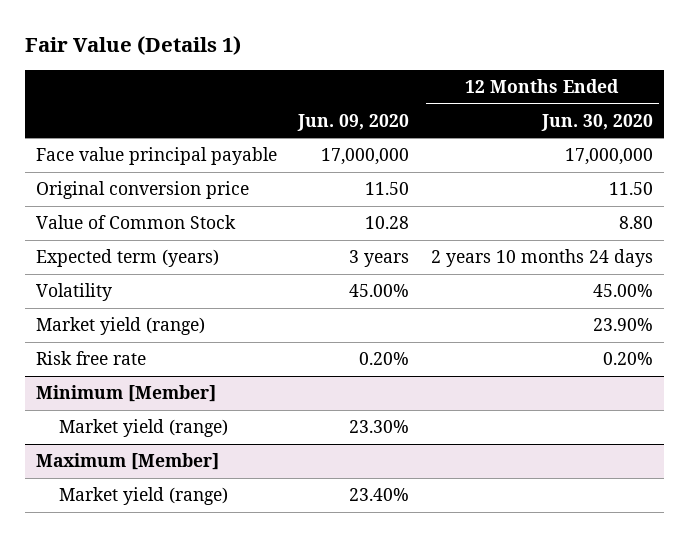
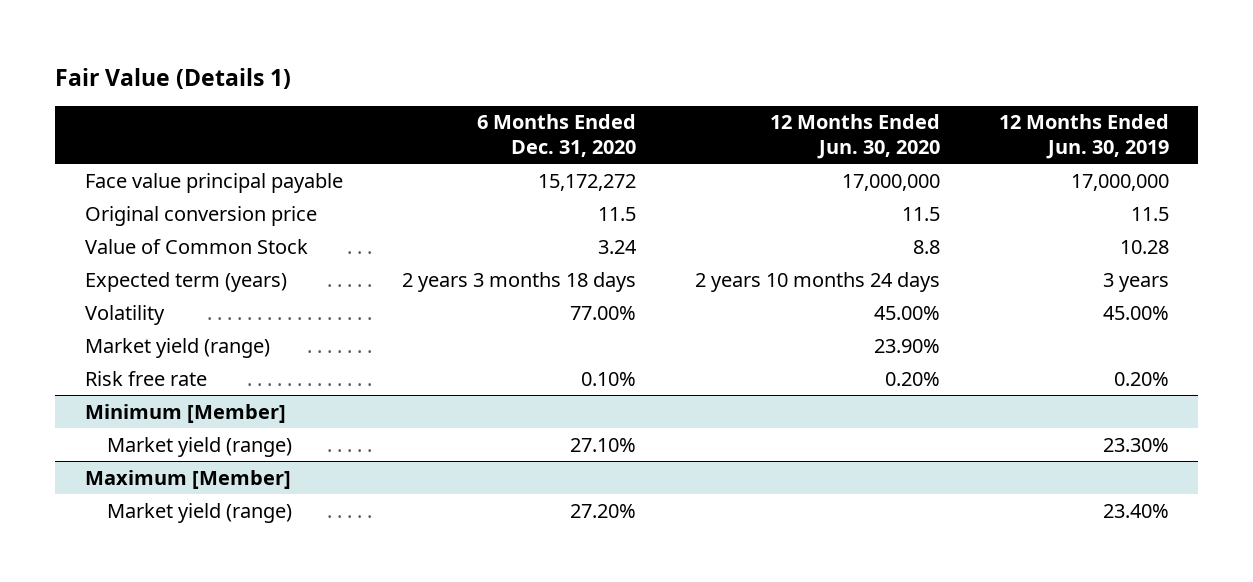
- | Jun. 09, 2020 | 12 Months Ended Jun. 30, 2020
+ | 6 Months Ended Dec. 31, 2020 | 12 Months Ended Jun. 30, 2020 | 12 Months Ended Jun. 30, 2019
- Original conversion price | 11.50 | 11.50
- Value of Common Stock | 10.28 | 8.80
+ Original conversion price | 11.5 | 11.5 | 11.5
+ Value of Common Stock | 3.24 | 8.8 | 10.28

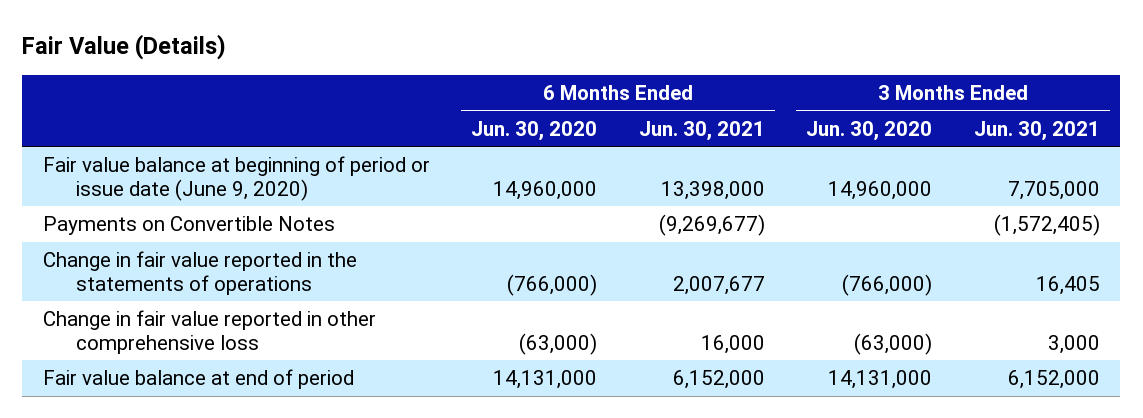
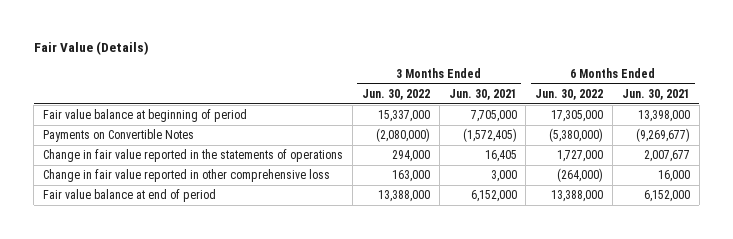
- | 6 Months Ended Jun. 30, 2020 | 6 Months Ended Jun. 30, 2021 | 3 Months Ended Jun. 30, 2020 | 3 Months Ended Jun. 30, 2021
+ | 3 Months Ended Jun. 30, 2022 | 3 Months Ended Jun. 30, 2021 | 6 Months Ended Jun. 30, 2022 | 6 Months Ended Jun. 30, 2021
- Fair value balance at beginning of period or issue date (June 9, 2020) | 14,960,000 | 13,398,000 | 14,960,000 | 7,705,000
+ Fair value balance at beginning of period | 15,337,000 | 7,705,000 | 17,305,000 | 13,398,000

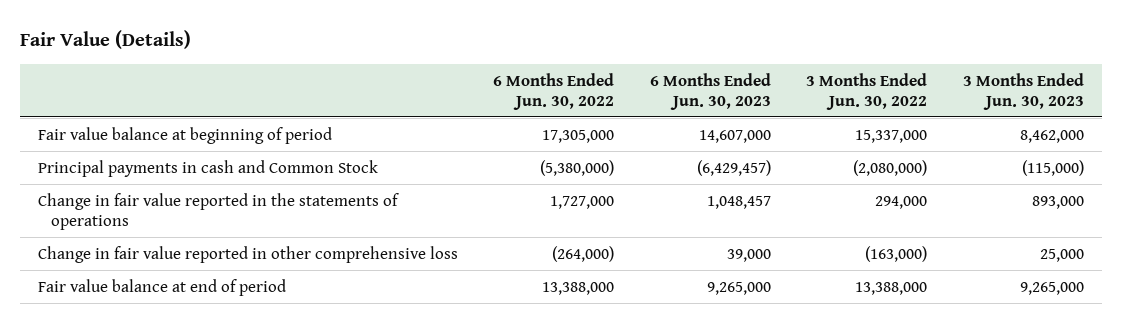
- | 3 Months Ended Jun. 30, 2022 | 3 Months Ended Jun. 30, 2021 | 6 Months Ended Jun. 30, 2022 | 6 Months Ended Jun. 30, 2021
+ | 6 Months Ended Jun. 30, 2022 | 6 Months Ended Jun. 30, 2023 | 3 Months Ended Jun. 30, 2022 | 3 Months Ended Jun. 30, 2023
- Payments on Convertible Notes | (2,080,000) | (1,572,405) | (5,380,000) | (9,269,677)
+ Principal payments in cash and Common Stock | (5,380,000) | (6,429,457) | (2,080,000) | (115,000)
- Change in fair value reported in other comprehensive loss | 163,000 | 3,000 | (264,000) | 16,000
+ Change in fair value reported in other comprehensive loss | (264,000) | 39,000 | (163,000) | 25,000

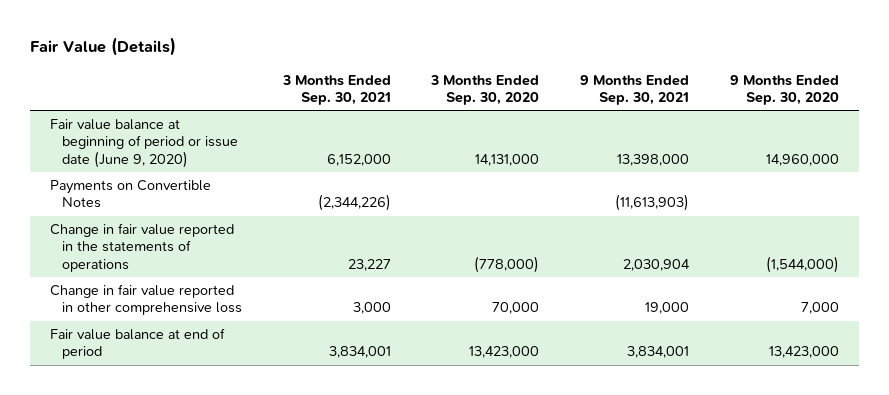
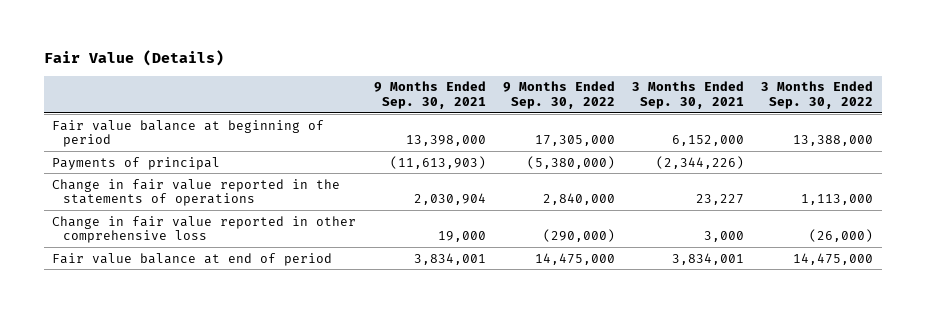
- | 3 Months Ended Sep. 30, 2021 | 3 Months Ended Sep. 30, 2020 | 9 Months Ended Sep. 30, 2021 | 9 Months Ended Sep. 30, 2020
+ | 9 Months Ended Sep. 30, 2021 | 9 Months Ended Sep. 30, 2022 | 3 Months Ended Sep. 30, 2021 | 3 Months Ended Sep. 30, 2022
- Fair value balance at beginning of period or issue date (June 9, 2020) | 6,152,000 | 14,131,000 | 13,398,000 | 14,960,000
- Payments on Convertible Notes | (2,344,226) | | (11,613,903) |
+ Fair value balance at beginning of period | 13,398,000 | 17,305,000 | 6,152,000 | 13,388,000
+ Payments of principal | (11,613,903) | (5,380,000) | (2,344,226) |

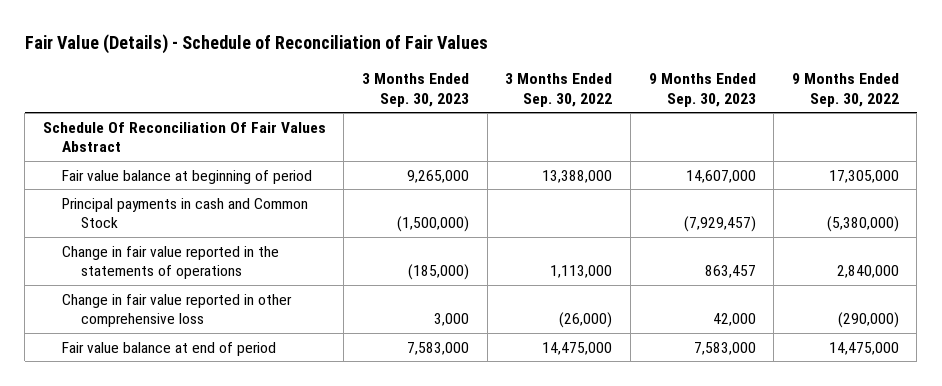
- Fair Value (Details)
+ Fair Value (Details) - Schedule of Reconciliation of Fair Values
- | 9 Months Ended Sep. 30, 2021 | 9 Months Ended Sep. 30, 2022 | 3 Months Ended Sep. 30, 2021 | 3 Months Ended Sep. 30, 2022
+ | 3 Months Ended Sep. 30, 2023 | 3 Months Ended Sep. 30, 2022 | 9 Months Ended Sep. 30, 2023 | 9 Months Ended Sep. 30, 2022
+ Schedule Of Reconciliation Of Fair Values Abstract
- Payments of principal | (11,613,903) | (5,380,000) | (2,344,226) |
+ Principal payments in cash and Common Stock | (1,500,000) | | (7,929,457) | (5,380,000)

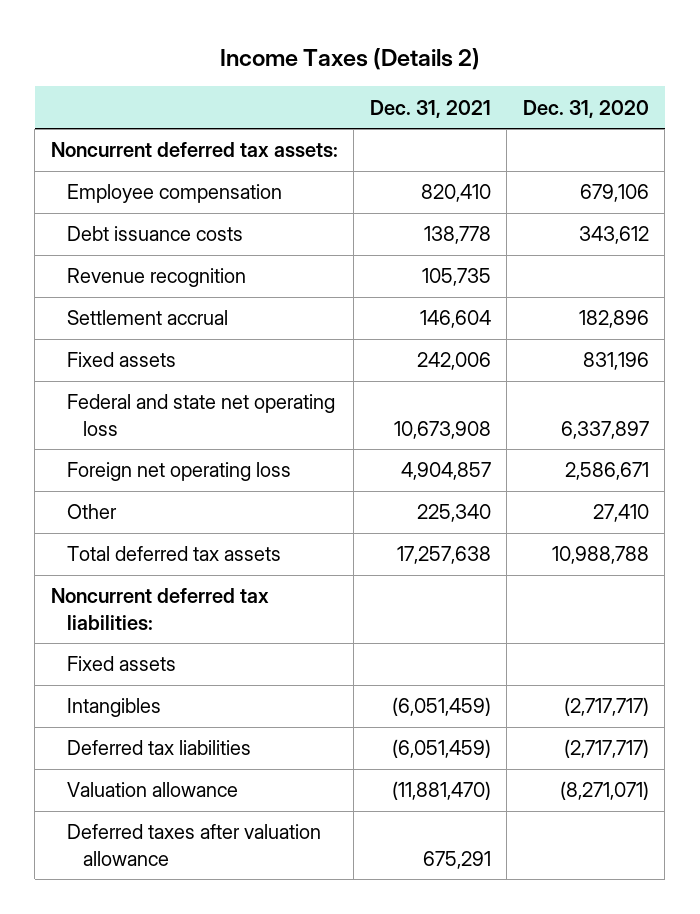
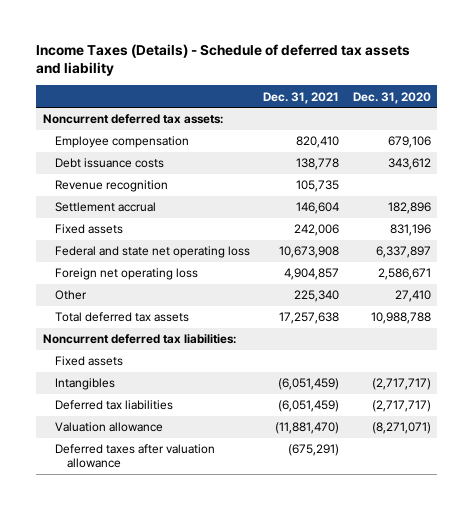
- Income Taxes (Details 2)
+ Income Taxes (Details) - Schedule of deferred tax assets and liability
- Deferred taxes after valuation allowance | 675,291 |
+ Deferred taxes after valuation allowance | (675,291) |

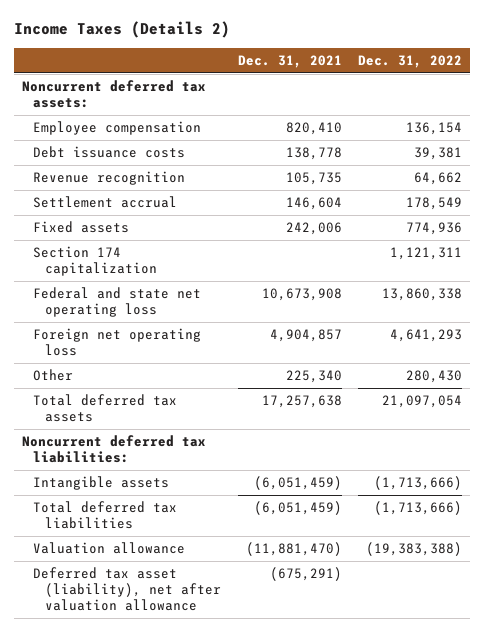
- Income Taxes (Details) - Schedule of deferred tax assets and liability
+ Income Taxes (Details 2)
- | Dec. 31, 2021 | Dec. 31, 2020
+ | Dec. 31, 2021 | Dec. 31, 2022
+ Section 174 capitalization | | 1,121,311
- Fixed assets
- Intangibles | (6,051,459) | (2,717,717)
- Deferred tax liabilities | (6,051,459) | (2,717,717)
+ Intangible assets | (6,051,459) | (1,713,666)
+ Total deferred tax liabilities | (6,051,459) | (1,713,666)
- Deferred taxes after valuation allowance | (675,291) |
+ Deferred tax asset (liability), net after valuation allowance | (675,291) |

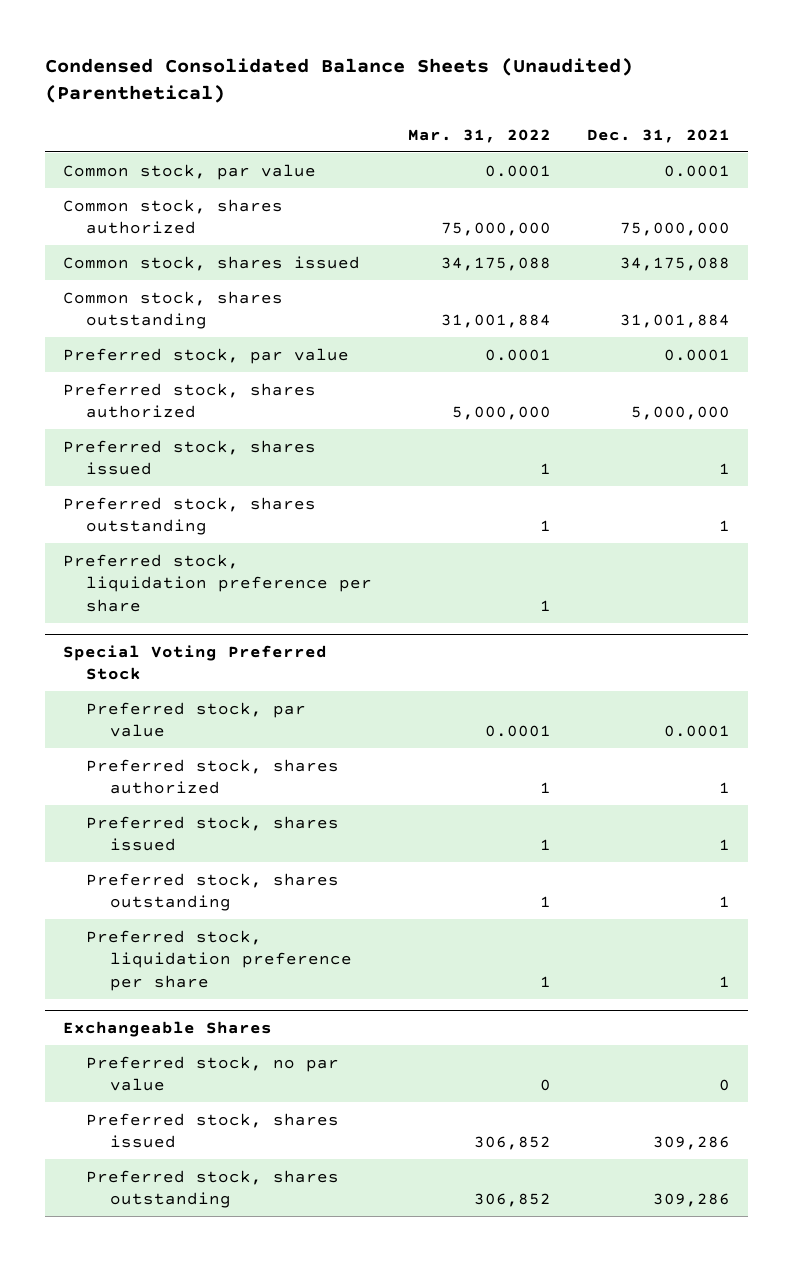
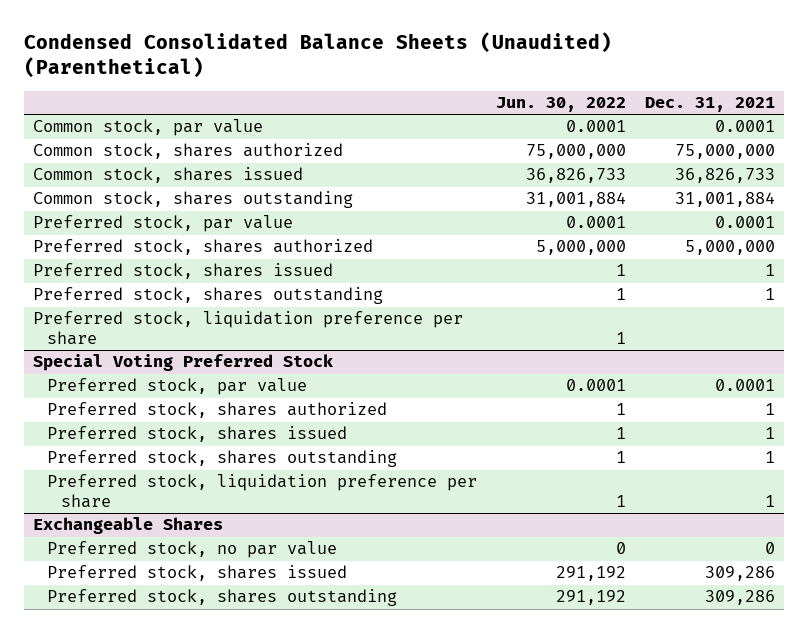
- | Mar. 31, 2022 | Dec. 31, 2021
+ | Jun. 30, 2022 | Dec. 31, 2021
- Common stock, shares issued | 34,175,088 | 34,175,088
+ Common stock, shares issued | 36,826,733 | 36,826,733

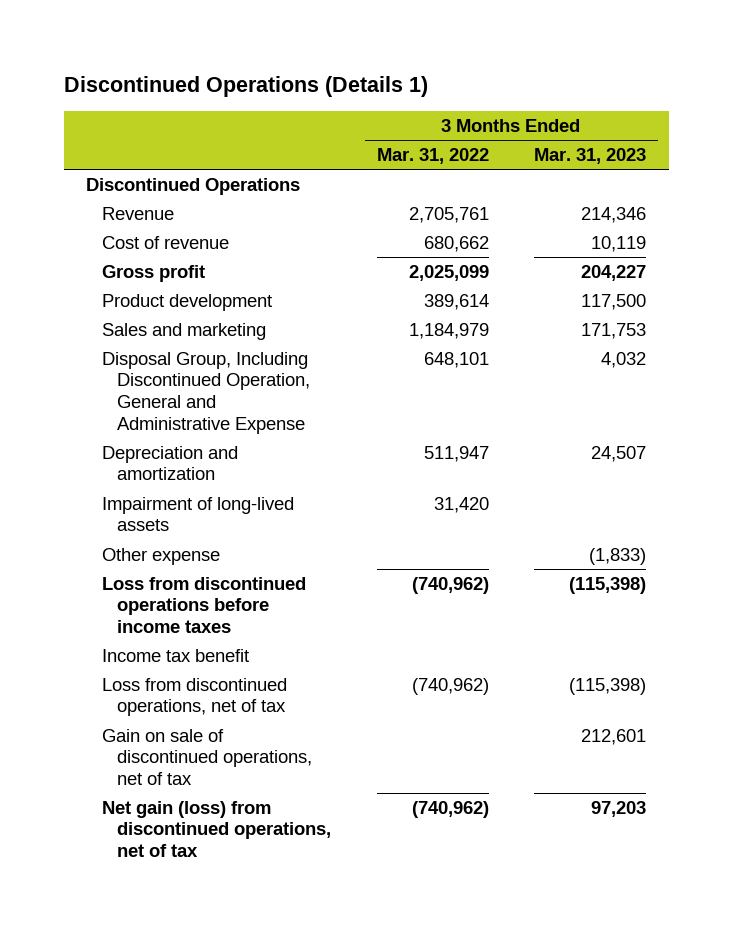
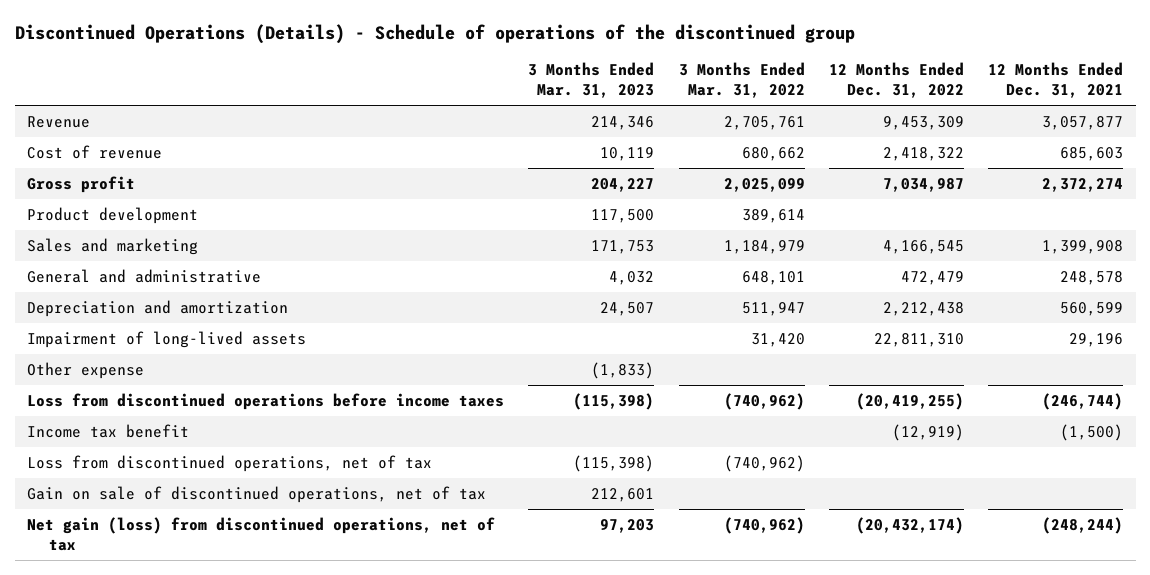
- Discontinued Operations (Details 1)
+ Discontinued Operations (Details) - Schedule of operations of the discontinued group
- | 3 Months Ended Mar. 31, 2022 | 3 Months Ended Mar. 31, 2023
+ | 3 Months Ended Mar. 31, 2023 | 3 Months Ended Mar. 31, 2022 | 12 Months Ended Dec. 31, 2022 | 12 Months Ended Dec. 31, 2021
- Discontinued Operations
- Disposal Group, Including Discontinued Operation, General and Administrative Expense | 648,101 | 4,032
+ General and administrative | 4,032 | 648,101 | 472,479 | 248,578

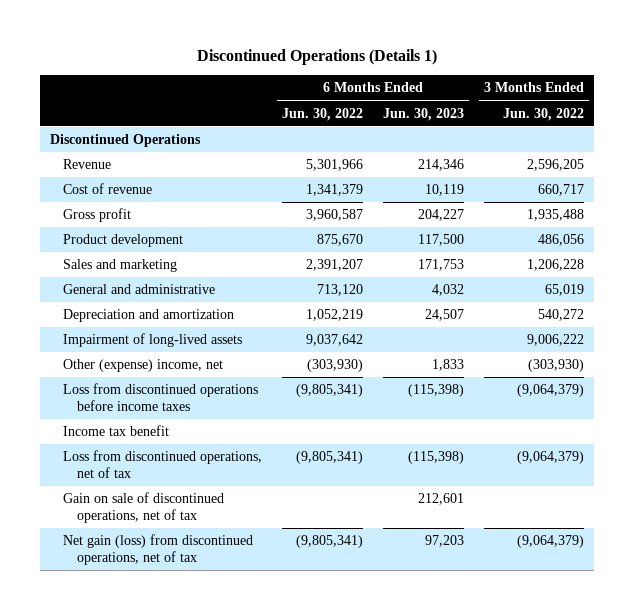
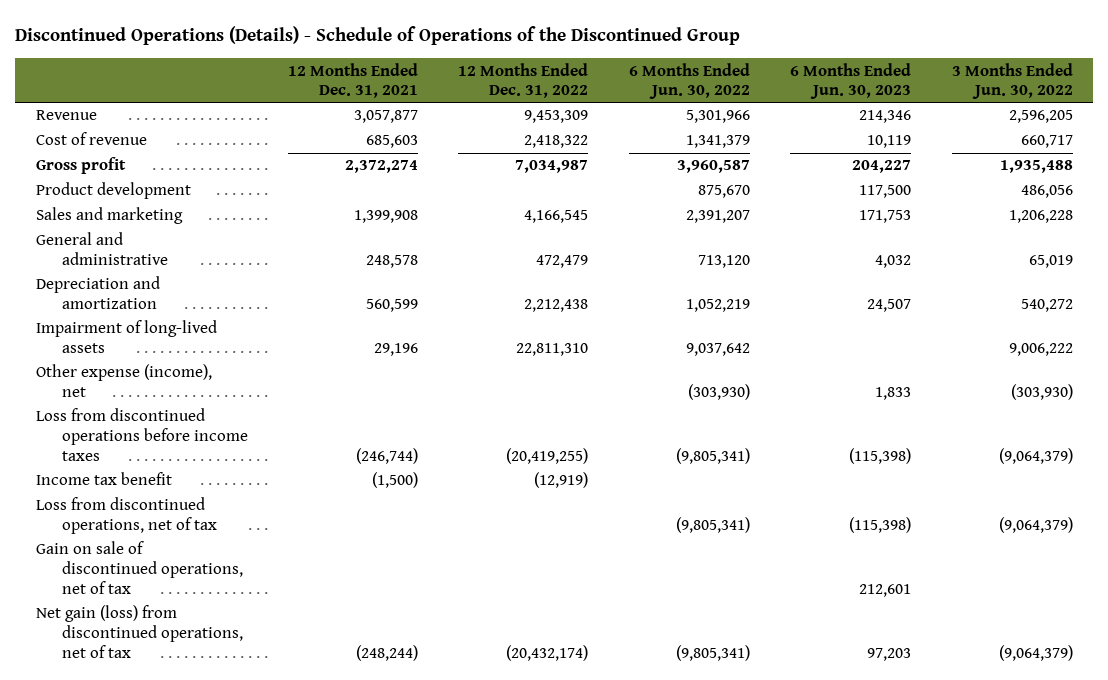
- Discontinued Operations (Details 1)
+ Discontinued Operations (Details) - Schedule of Operations of the Discontinued Group
- | 6 Months Ended Jun. 30, 2022 | 6 Months Ended Jun. 30, 2023 | 3 Months Ended Jun. 30, 2022
+ | 12 Months Ended Dec. 31, 2021 | 12 Months Ended Dec. 31, 2022 | 6 Months Ended Jun. 30, 2022 | 6 Months Ended Jun. 30, 2023 | 3 Months Ended Jun. 30, 2022
- Discontinued Operations
- Other (expense) income, net | (303,930) | 1,833 | (303,930)
+ Other expense (income), net | | | (303,930) | 1,833 | (303,930)

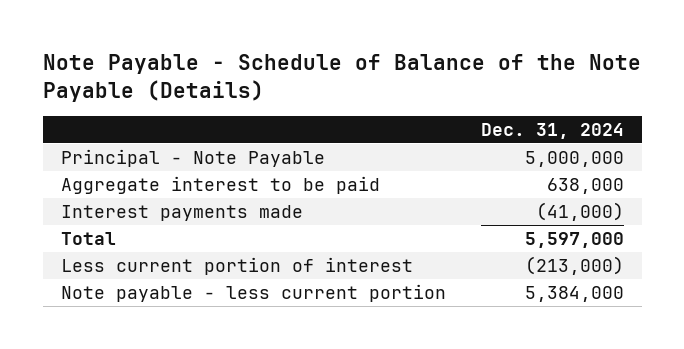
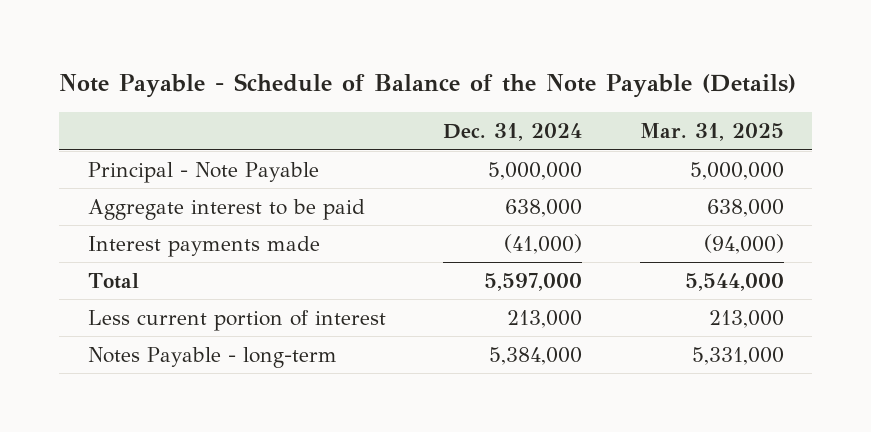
- | Dec. 31, 2024
+ | Dec. 31, 2024 | Mar. 31, 2025
- Less current portion of interest | (213,000)
- Note payable - less current portion | 5,384,000
+ Less current portion of interest | 213,000 | 213,000
+ Notes Payable - long-term | 5,384,000 | 5,331,000

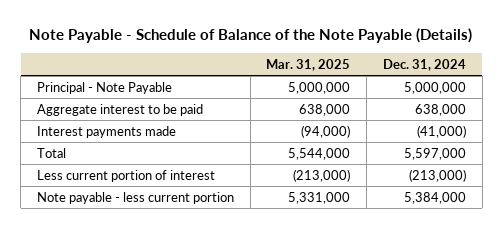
- | Dec. 31, 2024 | Mar. 31, 2025
+ | Mar. 31, 2025 | Dec. 31, 2024
- Less current portion of interest | 213,000 | 213,000
- Notes Payable - long-term | 5,384,000 | 5,331,000
+ Less current portion of interest | (213,000) | (213,000)
+ Note payable - less current portion | 5,331,000 | 5,384,000

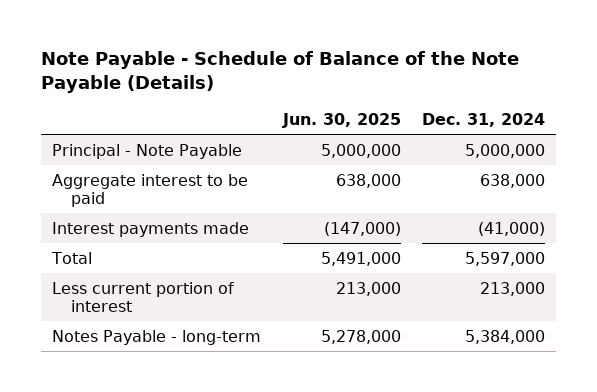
- | Mar. 31, 2025 | Dec. 31, 2024
+ | Jun. 30, 2025 | Dec. 31, 2024
- Less current portion of interest | (213,000) | (213,000)
- Note payable - less current portion | 5,331,000 | 5,384,000
+ Less current portion of interest | 213,000 | 213,000
+ Notes Payable - long-term | 5,278,000 | 5,384,000

